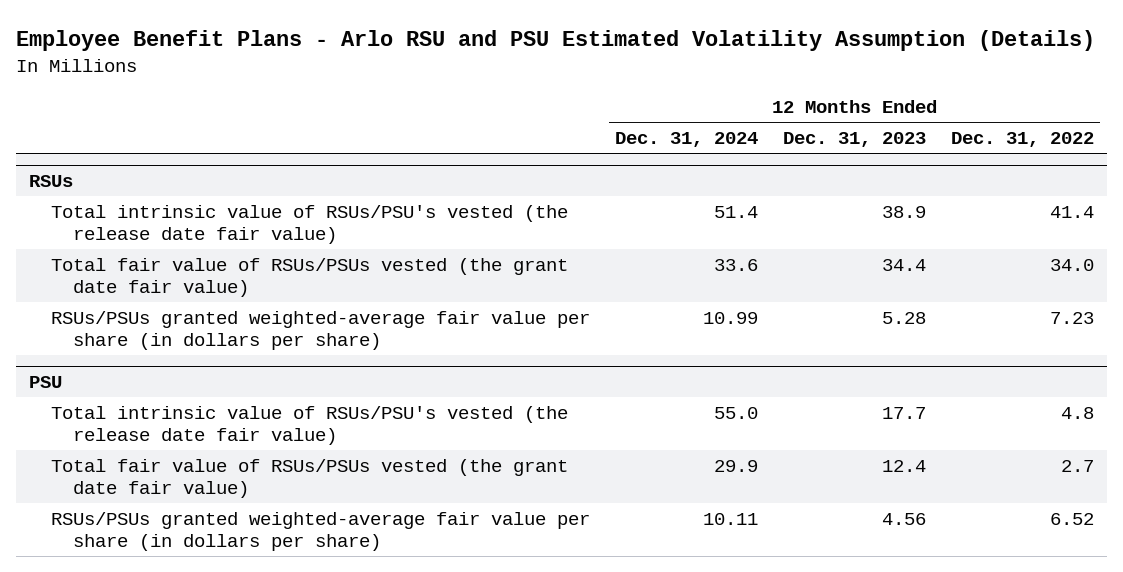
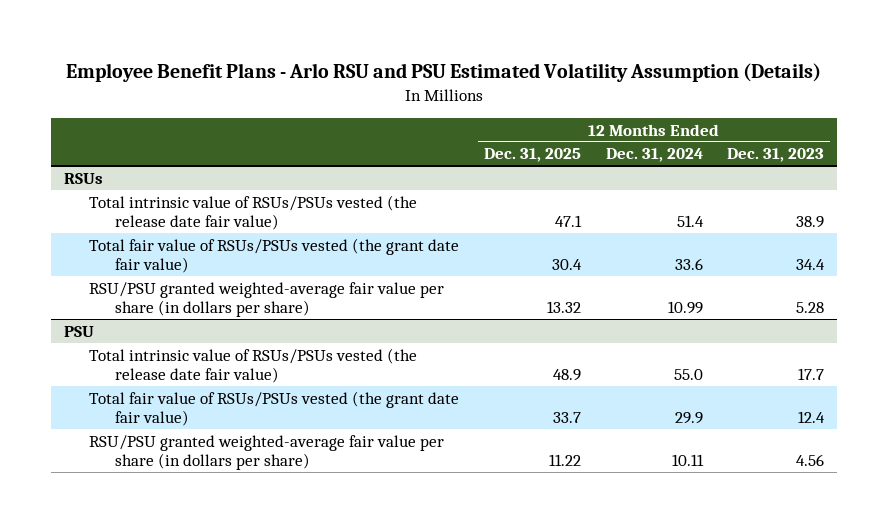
- | 12 Months Ended Dec. 31, 2024 | 12 Months Ended Dec. 31, 2023 | 12 Months Ended Dec. 31, 2022
+ | 12 Months Ended Dec. 31, 2025 | 12 Months Ended Dec. 31, 2024 | 12 Months Ended Dec. 31, 2023
@ RSUs
- Total intrinsic value of RSUs/PSU's vested (the release date fair value) | 51.4 | 38.9 | 41.4
+ Total intrinsic value of RSUs/PSUs vested (the release date fair value) | 47.1 | 51.4 | 38.9
- RSUs/PSUs granted weighted-average fair value per share (in dollars per share) | 10.99 | 5.28 | 7.23
+ RSU/PSU granted weighted-average fair value per share (in dollars per share) | 13.32 | 10.99 | 5.28
@ PSU
- Total intrinsic value of RSUs/PSU's vested (the release date fair value) | 55.0 | 17.7 | 4.8
+ Total intrinsic value of RSUs/PSUs vested (the release date fair value) | 48.9 | 55.0 | 17.7
- RSUs/PSUs granted weighted-average fair value per share (in dollars per share) | 10.11 | 4.56 | 6.52
+ RSU/PSU granted weighted-average fair value per share (in dollars per share) | 11.22 | 10.11 | 4.56

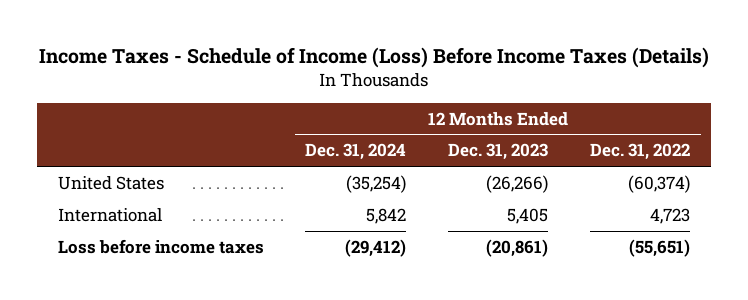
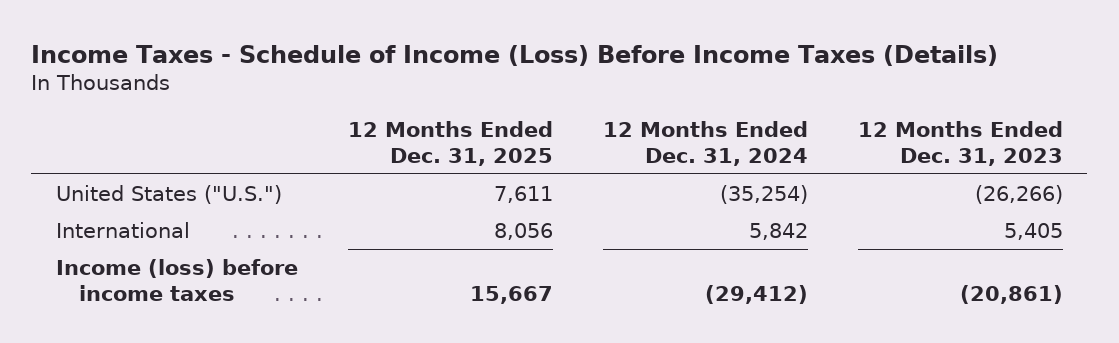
- | 12 Months Ended Dec. 31, 2024 | 12 Months Ended Dec. 31, 2023 | 12 Months Ended Dec. 31, 2022
+ | 12 Months Ended Dec. 31, 2025 | 12 Months Ended Dec. 31, 2024 | 12 Months Ended Dec. 31, 2023
- United States | (35,254) | (26,266) | (60,374)
+ United States ("U.S.") | 7,611 | (35,254) | (26,266)
- Loss before income taxes | (29,412) | (20,861) | (55,651)
+ Income (loss) before income taxes | 15,667 | (29,412) | (20,861)

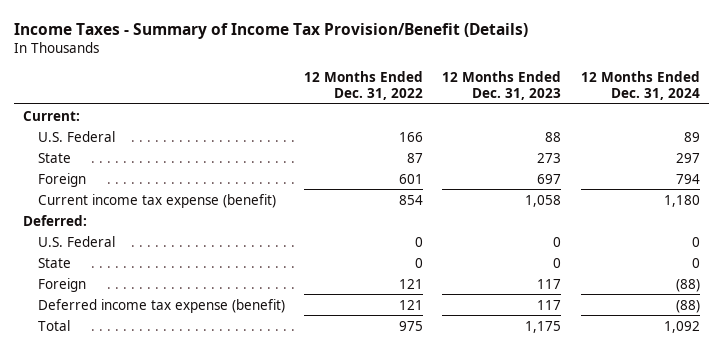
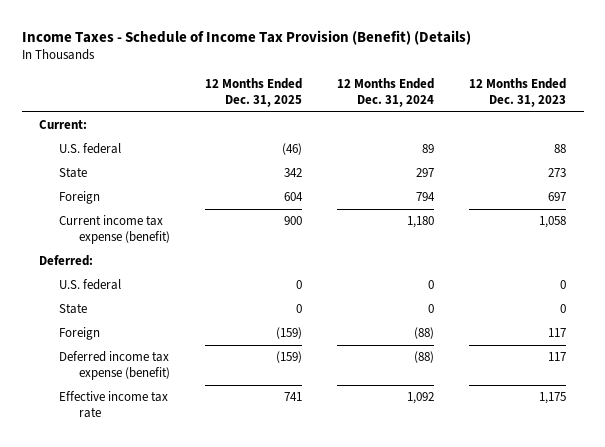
- Income Taxes - Summary of Income Tax Provision/Benefit (Details)
+ Income Taxes - Schedule of Income Tax Provision (Benefit) (Details)
- | 12 Months Ended Dec. 31, 2022 | 12 Months Ended Dec. 31, 2023 | 12 Months Ended Dec. 31, 2024
+ | 12 Months Ended Dec. 31, 2025 | 12 Months Ended Dec. 31, 2024 | 12 Months Ended Dec. 31, 2023
- U.S. Federal | 166 | 88 | 89
+ U.S. federal | (46) | 89 | 88
- U.S. Federal | 0 | 0 | 0
+ U.S. federal | 0 | 0 | 0
- Total | 975 | 1,175 | 1,092
+ Effective income tax rate | 741 | 1,092 | 1,175

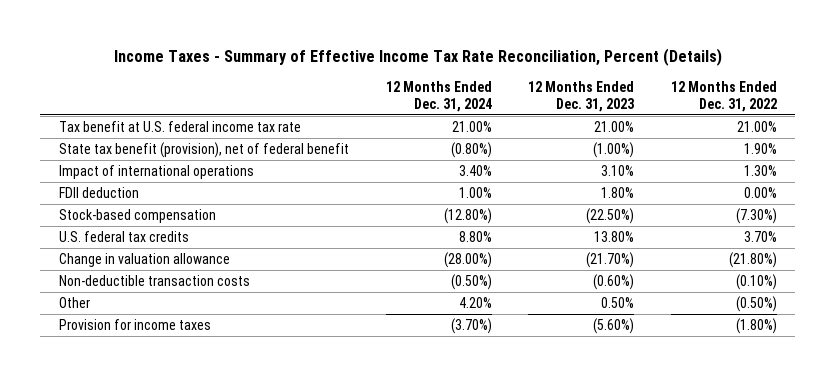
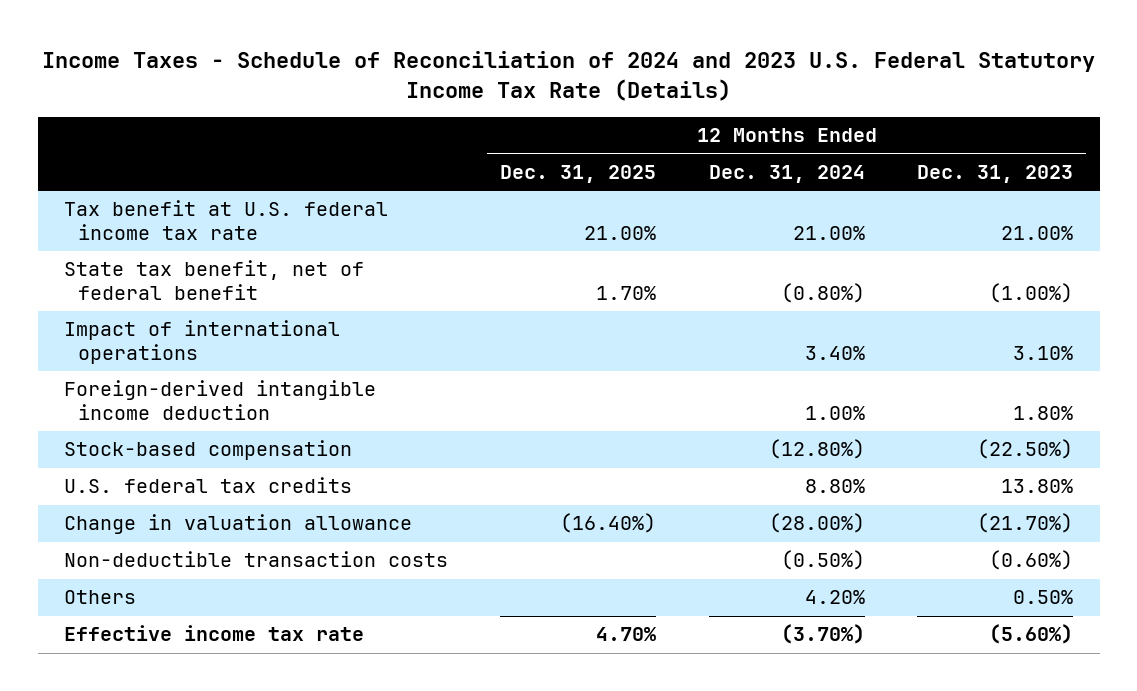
- Income Taxes - Summary of Effective Income Tax Rate Reconciliation, Percent (Details)
+ Income Taxes - Schedule of Reconciliation of 2024 and 2023 U.S. Federal Statutory Income Tax Rate (Details)
- | 12 Months Ended Dec. 31, 2024 | 12 Months Ended Dec. 31, 2023 | 12 Months Ended Dec. 31, 2022
+ | 12 Months Ended Dec. 31, 2025 | 12 Months Ended Dec. 31, 2024 | 12 Months Ended Dec. 31, 2023
- State tax benefit (provision), net of federal benefit | (0.80%) | (1.00%) | 1.90%
+ State tax benefit, net of federal benefit | 1.70% | (0.80%) | (1.00%)
- FDII deduction | 1.00% | 1.80% | 0.00%
+ Foreign-derived intangible income deduction | | 1.00% | 1.80%
- Other | 4.20% | 0.50% | (0.50%)
- Provision for income taxes | (3.70%) | (5.60%) | (1.80%)
+ Others | | 4.20% | 0.50%
+ Effective income tax rate | 4.70% | (3.70%) | (5.60%)

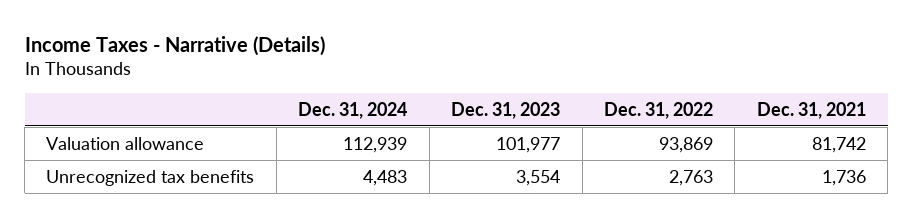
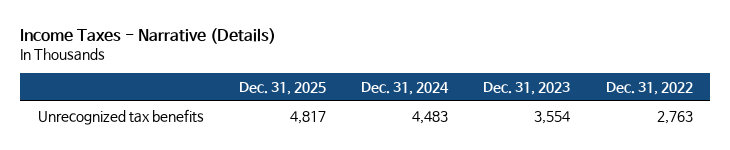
- | Dec. 31, 2024 | Dec. 31, 2023 | Dec. 31, 2022 | Dec. 31, 2021
+ | Dec. 31, 2025 | Dec. 31, 2024 | Dec. 31, 2023 | Dec. 31, 2022
- Valuation allowance | 112,939 | 101,977 | 93,869 | 81,742

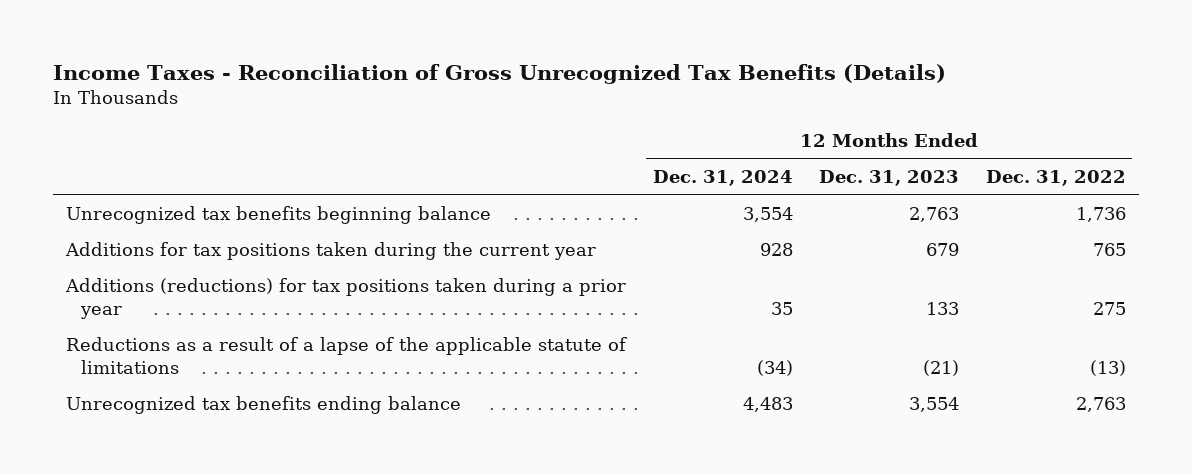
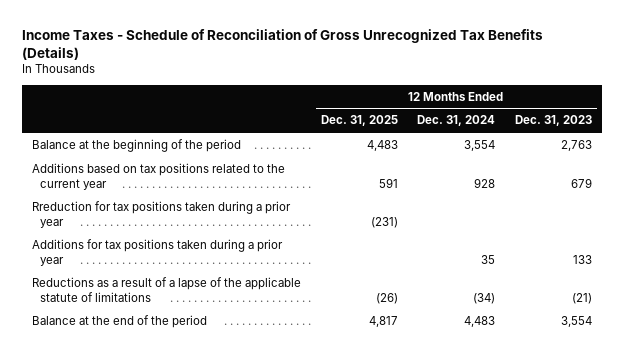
- Income Taxes - Reconciliation of Gross Unrecognized Tax Benefits (Details)
+ Income Taxes - Schedule of Reconciliation of Gross Unrecognized Tax Benefits (Details)
- | 12 Months Ended Dec. 31, 2024 | 12 Months Ended Dec. 31, 2023 | 12 Months Ended Dec. 31, 2022
+ | 12 Months Ended Dec. 31, 2025 | 12 Months Ended Dec. 31, 2024 | 12 Months Ended Dec. 31, 2023
- Unrecognized tax benefits beginning balance | 3,554 | 2,763 | 1,736
- Additions for tax positions taken during the current year | 928 | 679 | 765
- Additions (reductions) for tax positions taken during a prior year | 35 | 133 | 275
+ Balance at the beginning of the period | 4,483 | 3,554 | 2,763
+ Additions based on tax positions related to the current year | 591 | 928 | 679
+ Rreduction for tax positions taken during a prior year | (231) | |
+ Additions for tax positions taken during a prior year | | 35 | 133
- Unrecognized tax benefits ending balance | 4,483 | 3,554 | 2,763
+ Balance at the end of the period | 4,817 | 4,483 | 3,554

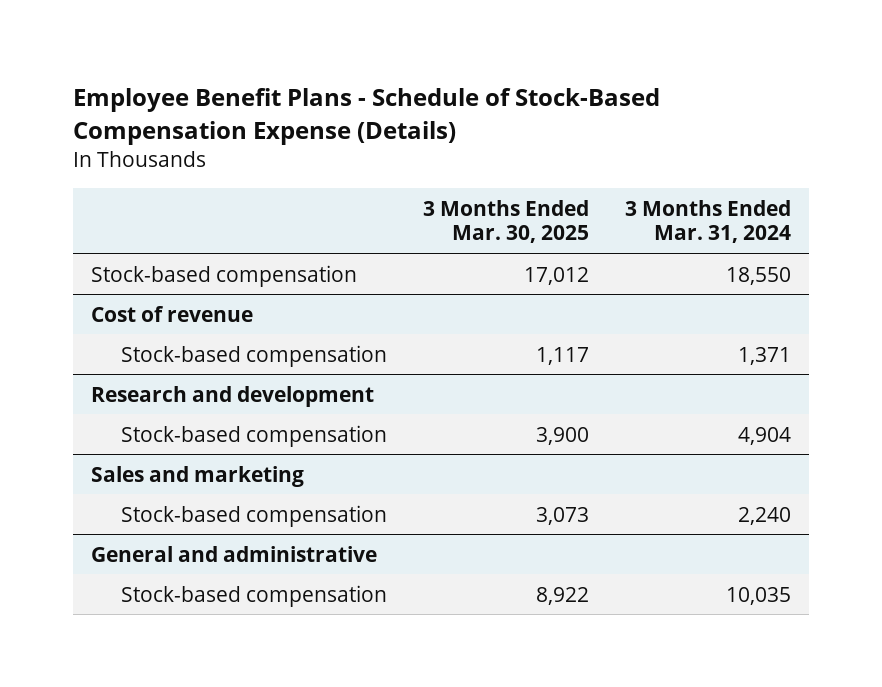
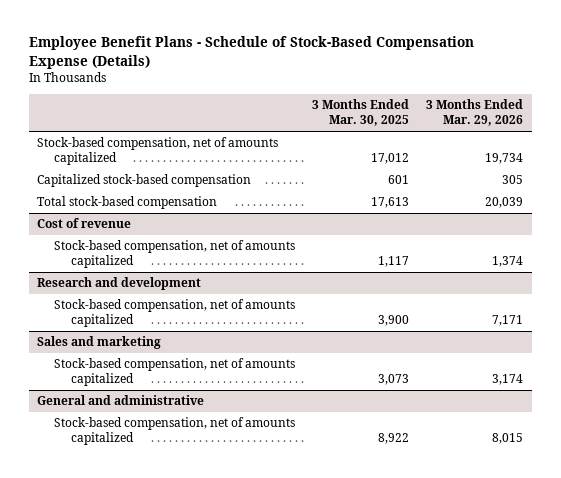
- | 3 Months Ended Mar. 30, 2025 | 3 Months Ended Mar. 31, 2024
+ | 3 Months Ended Mar. 30, 2025 | 3 Months Ended Mar. 29, 2026
- Stock-based compensation | 17,012 | 18,550
+ Stock-based compensation, net of amounts capitalized | 17,012 | 19,734
+ Capitalized stock-based compensation | 601 | 305
+ Total stock-based compensation | 17,613 | 20,039
@ Cost of revenue
- Stock-based compensation | 1,117 | 1,371
+ Stock-based compensation, net of amounts capitalized | 1,117 | 1,374
@ Research and development
- Stock-based compensation | 3,900 | 4,904
+ Stock-based compensation, net of amounts capitalized | 3,900 | 7,171
@ Sales and marketing
- Stock-based compensation | 3,073 | 2,240
+ Stock-based compensation, net of amounts capitalized | 3,073 | 3,174
@ General and administrative
- Stock-based compensation | 8,922 | 10,035
+ Stock-based compensation, net of amounts capitalized | 8,922 | 8,015

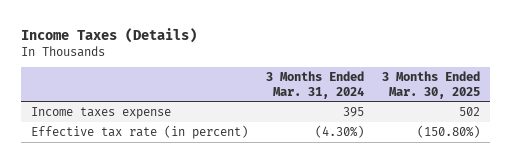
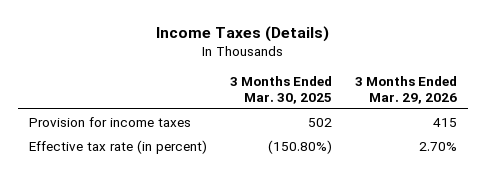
- | 3 Months Ended Mar. 31, 2024 | 3 Months Ended Mar. 30, 2025
+ | 3 Months Ended Mar. 30, 2025 | 3 Months Ended Mar. 29, 2026
- Income taxes expense | 395 | 502
+ Provision for income taxes | 502 | 415

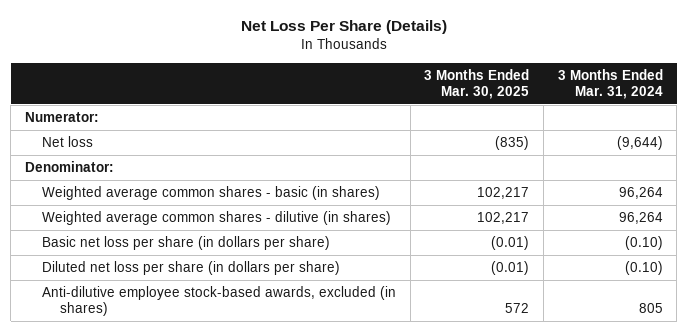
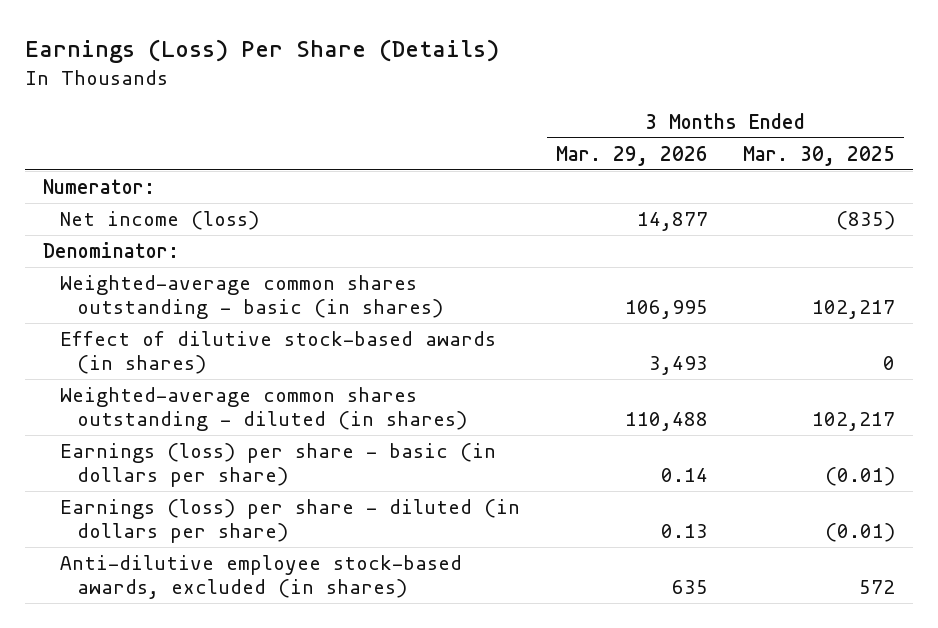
- Net Loss Per Share (Details)
+ Earnings (Loss) Per Share (Details)
- | 3 Months Ended Mar. 30, 2025 | 3 Months Ended Mar. 31, 2024
+ | 3 Months Ended Mar. 29, 2026 | 3 Months Ended Mar. 30, 2025
- Net loss | (835) | (9,644)
+ Net income (loss) | 14,877 | (835)
- Weighted average common shares - basic (in shares) | 102,217 | 96,264
- Weighted average common shares - dilutive (in shares) | 102,217 | 96,264
- Basic net loss per share (in dollars per share) | (0.01) | (0.10)
- Diluted net loss per share (in dollars per share) | (0.01) | (0.10)
+ Weighted-average common shares outstanding - basic (in shares) | 106,995 | 102,217
+ Effect of dilutive stock-based awards (in shares) | 3,493 | 0
+ Weighted-average common shares outstanding - diluted (in shares) | 110,488 | 102,217
+ Earnings (loss) per share - basic (in dollars per share) | 0.14 | (0.01)
+ Earnings (loss) per share - diluted (in dollars per share) | 0.13 | (0.01)

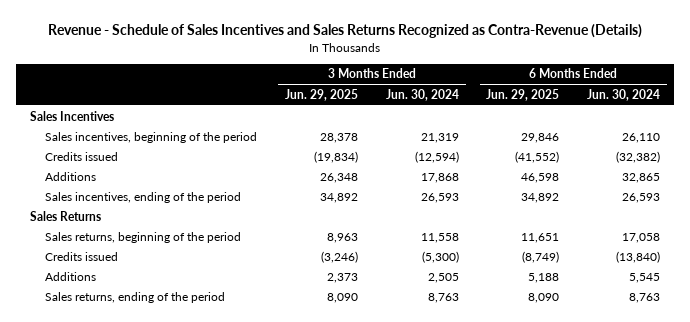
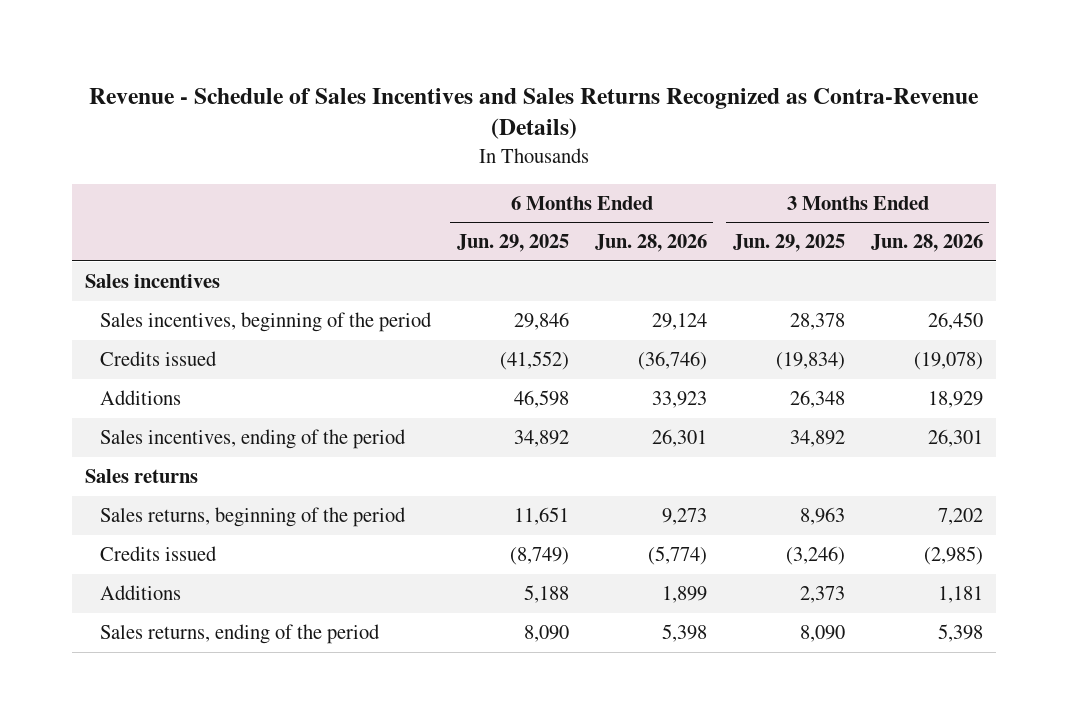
- | 3 Months Ended Jun. 29, 2025 | 3 Months Ended Jun. 30, 2024 | 6 Months Ended Jun. 29, 2025 | 6 Months Ended Jun. 30, 2024
+ | 6 Months Ended Jun. 29, 2025 | 6 Months Ended Jun. 28, 2026 | 3 Months Ended Jun. 29, 2025 | 3 Months Ended Jun. 28, 2026
- Sales Incentives
+ Sales incentives
- Sales Returns
+ Sales returns

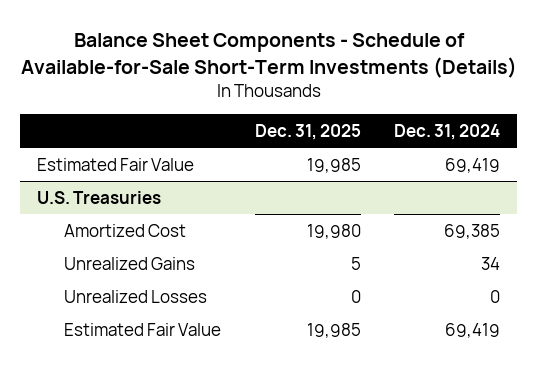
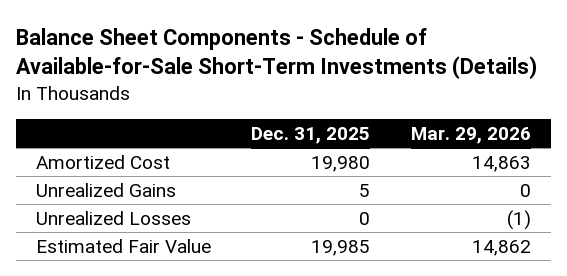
- | Dec. 31, 2025 | Dec. 31, 2024
+ | Dec. 31, 2025 | Mar. 29, 2026
- Estimated Fair Value | 19,985 | 69,419
- U.S. Treasuries

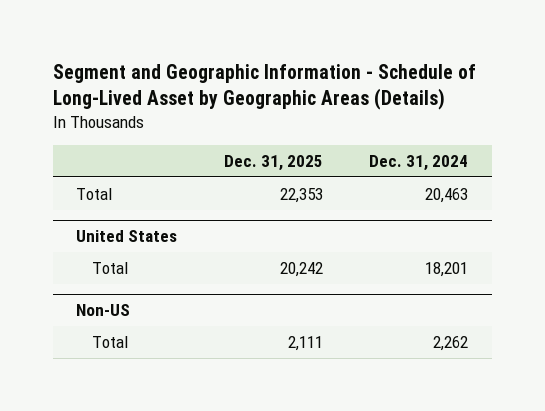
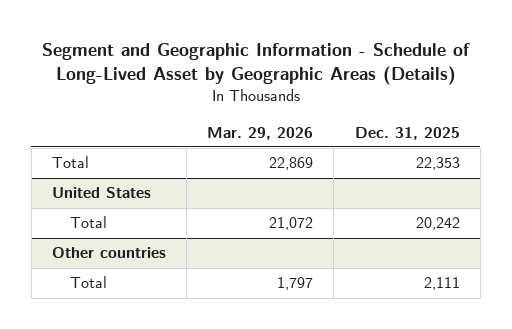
- | Dec. 31, 2025 | Dec. 31, 2024
+ | Mar. 29, 2026 | Dec. 31, 2025
- Non-US
+ Other countries

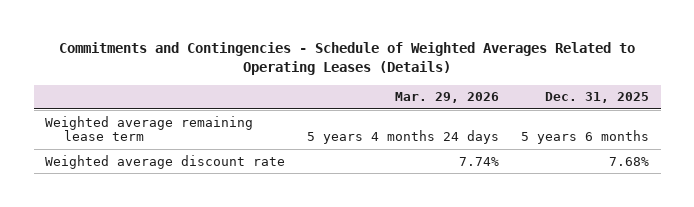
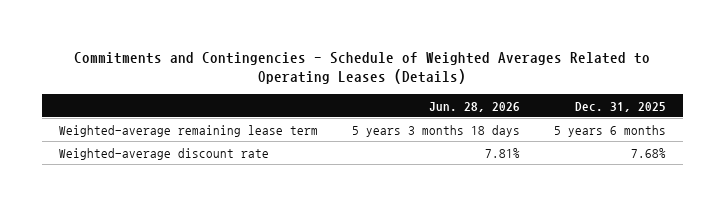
- | Mar. 29, 2026 | Dec. 31, 2025
+ | Jun. 28, 2026 | Dec. 31, 2025
- Weighted average remaining lease term | 5 years 4 months 24 days | 5 years 6 months
- Weighted average discount rate | 7.74% | 7.68%
+ Weighted-average remaining lease term | 5 years 3 months 18 days | 5 years 6 months
+ Weighted-average discount rate | 7.81% | 7.68%

